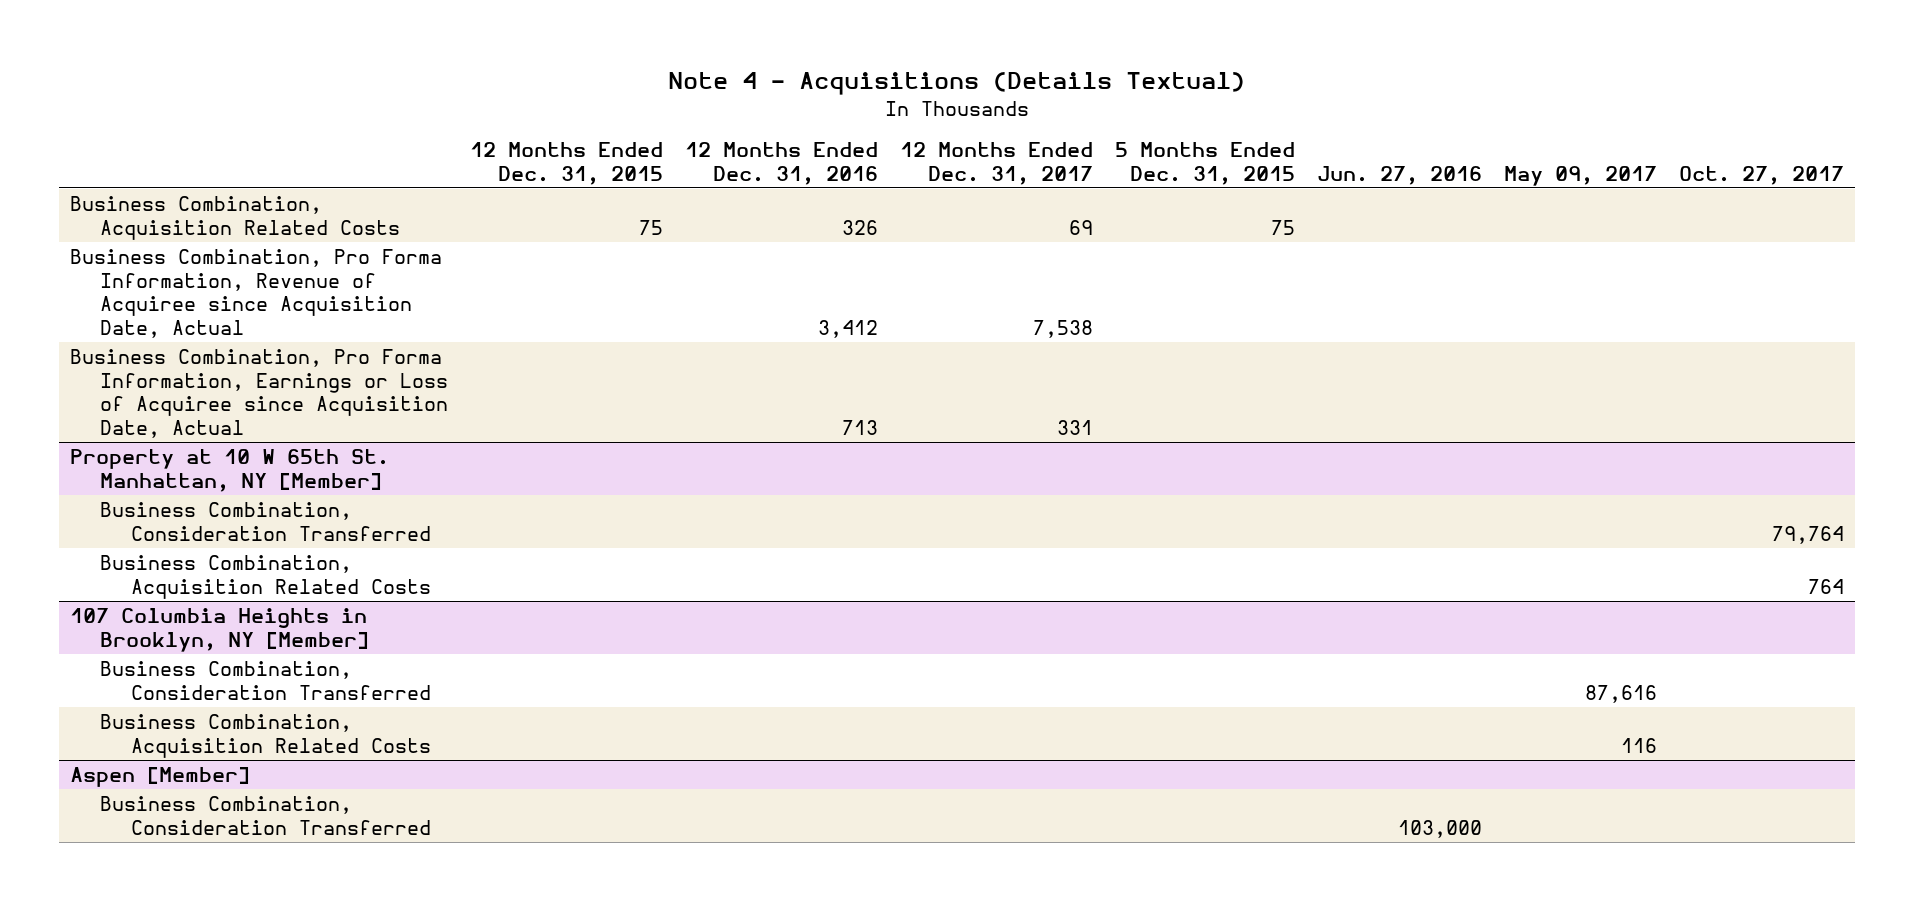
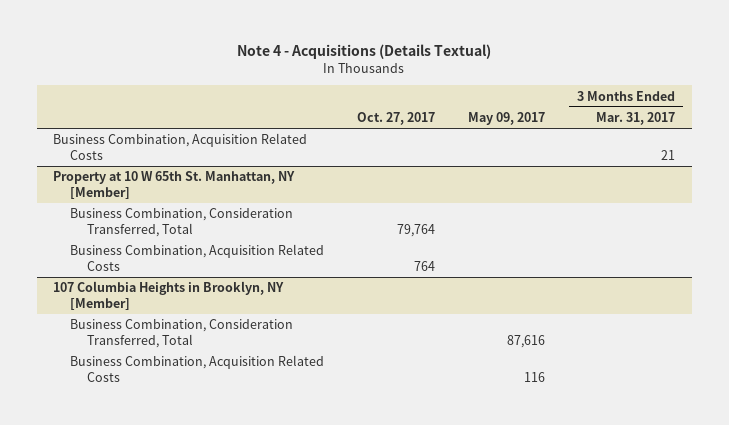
- | 12 Months Ended Dec. 31, 2015 | 12 Months Ended Dec. 31, 2016 | 12 Months Ended Dec. 31, 2017 | 5 Months Ended Dec. 31, 2015 | Jun. 27, 2016 | May 09, 2017 | Oct. 27, 2017
+ | Oct. 27, 2017 | May 09, 2017 | 3 Months Ended Mar. 31, 2017
- Business Combination, Pro Forma Information, Revenue of Acquiree since Acquisition Date, Actual | | 3,412 | 7,538 | | | |
- Business Combination, Pro Forma Information, Earnings or Loss of Acquiree since Acquisition Date, Actual | | 713 | 331 | | | |
@ Property at 10 W 65th St. Manhattan, NY [Member]
- Business Combination, Consideration Transferred | | | | | | | 79,764
+ Business Combination, Consideration Transferred, Total | 79,764 | |
@ 107 Columbia Heights in Brooklyn, NY [Member]
- Business Combination, Consideration Transferred | | | | | | 87,616 |
+ Business Combination, Consideration Transferred, Total | | 87,616 |
- Aspen [Member]
- Business Combination, Consideration Transferred | | | | | 103,000 | |

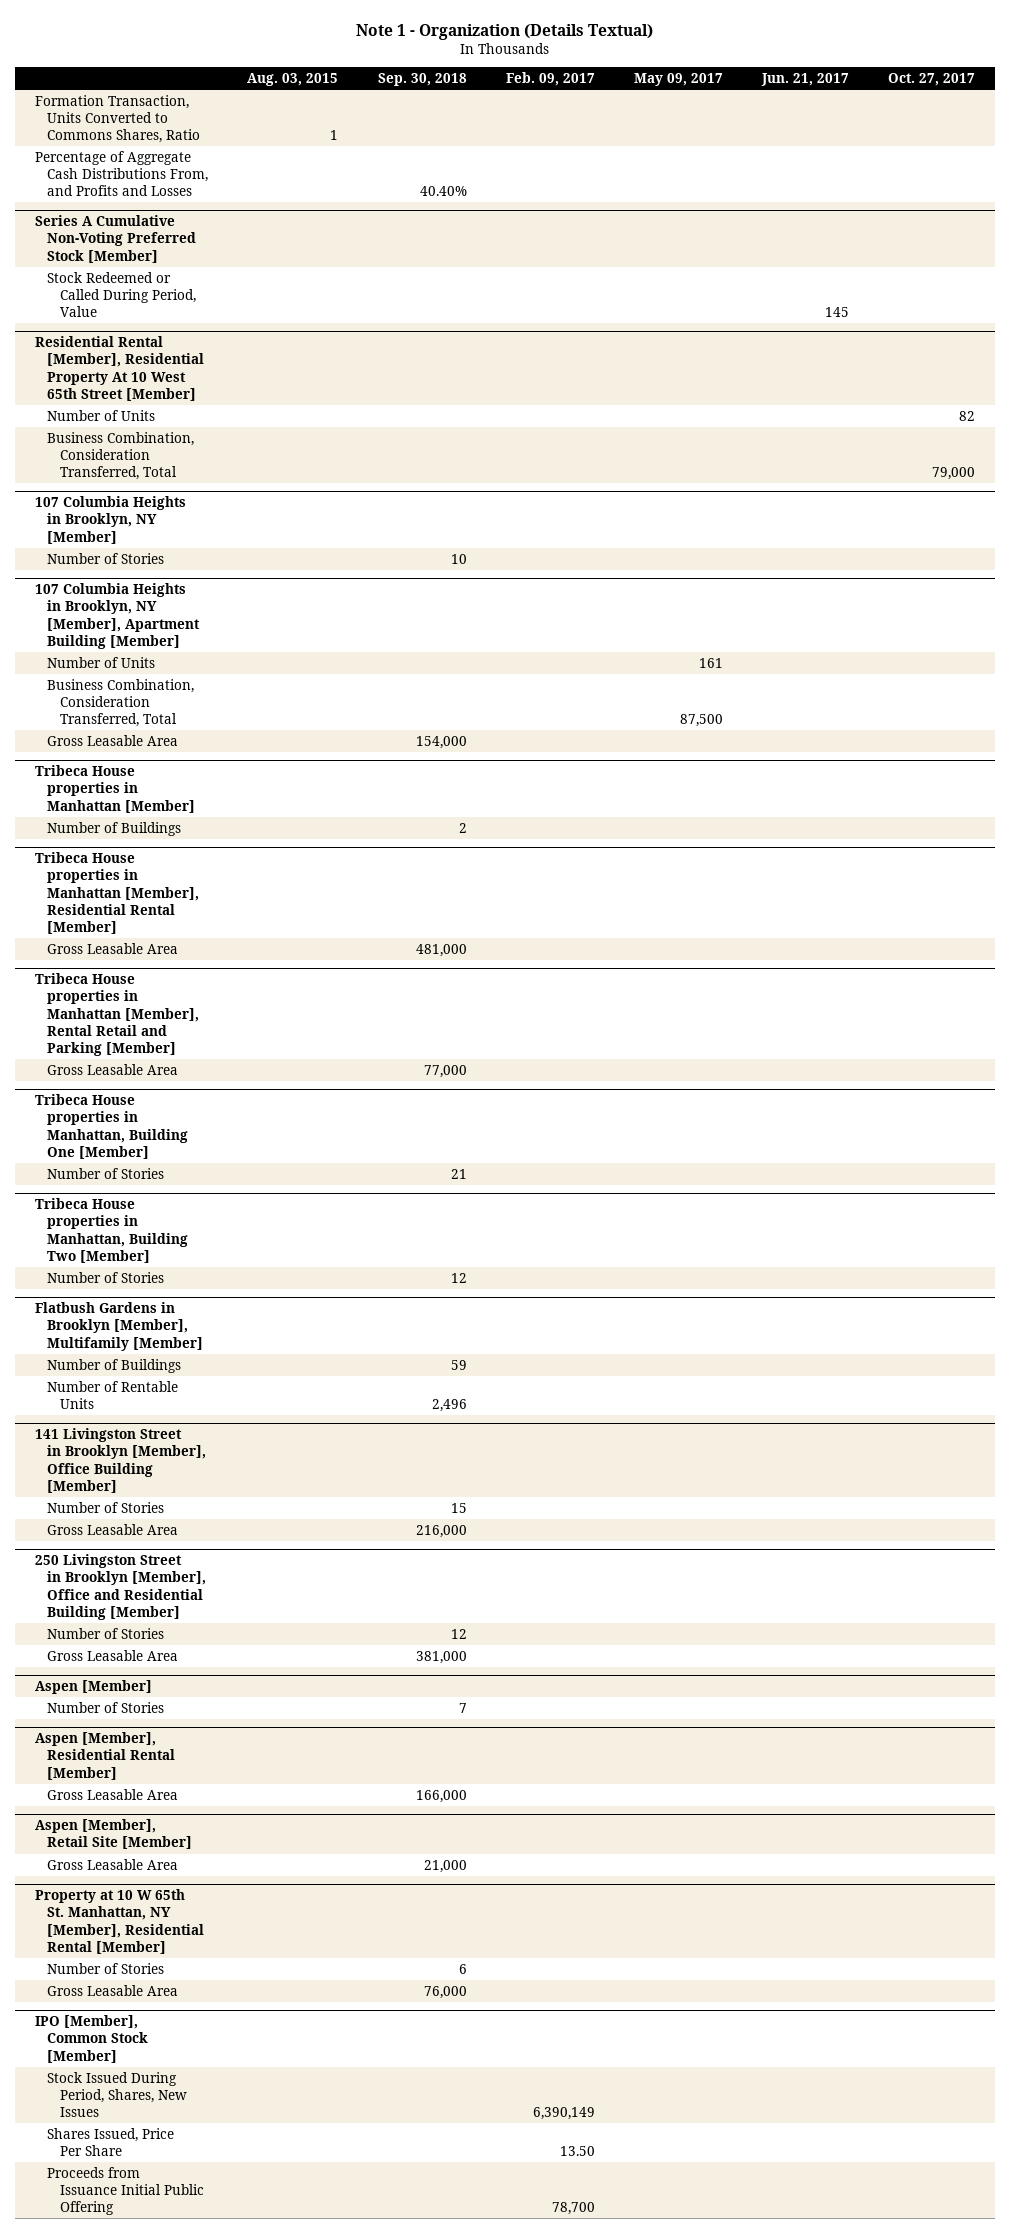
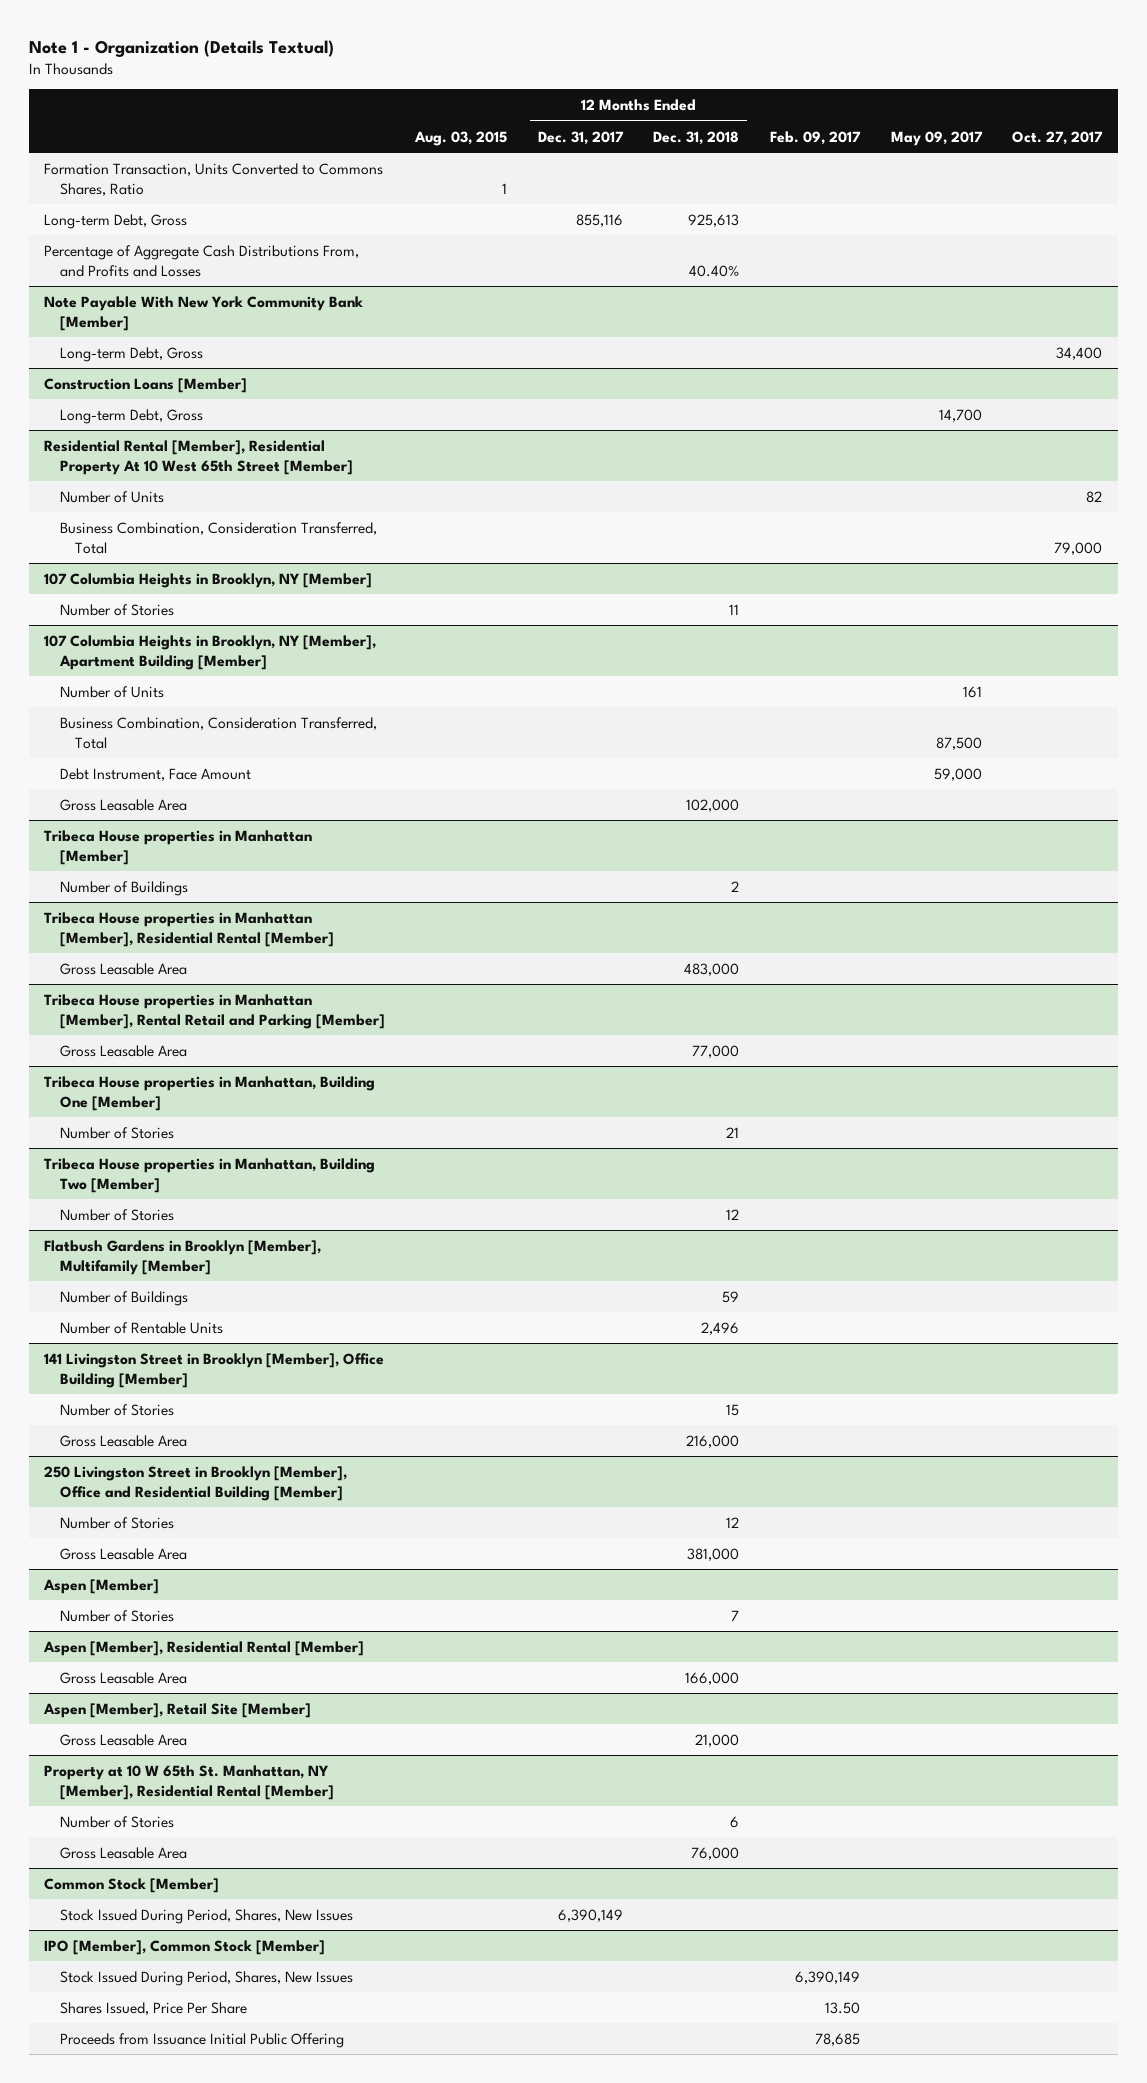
- | Aug. 03, 2015 | Sep. 30, 2018 | Feb. 09, 2017 | May 09, 2017 | Jun. 21, 2017 | Oct. 27, 2017
+ | Aug. 03, 2015 | 12 Months Ended Dec. 31, 2017 | 12 Months Ended Dec. 31, 2018 | Feb. 09, 2017 | May 09, 2017 | Oct. 27, 2017
+ Long-term Debt, Gross | | 855,116 | 925,613 | | |
- Series A Cumulative Non-Voting Preferred Stock [Member]
- Stock Redeemed or Called During Period, Value | | | | | 145 |
+ Note Payable With New York Community Bank [Member]
+ Long-term Debt, Gross | | | | | | 34,400
+ Construction Loans [Member]
+ Long-term Debt, Gross | | | | | 14,700 |
@ 107 Columbia Heights in Brooklyn, NY [Member], Apartment Building [Member]
+ Debt Instrument, Face Amount | | | | | 59,000 |
+ Common Stock [Member]
+ Stock Issued During Period, Shares, New Issues | | 6,390,149 | | | |
@ IPO [Member], Common Stock [Member]
- Proceeds from Issuance Initial Public Offering | | | 78,700 | | |
+ Proceeds from Issuance Initial Public Offering | | | | 78,685 | |

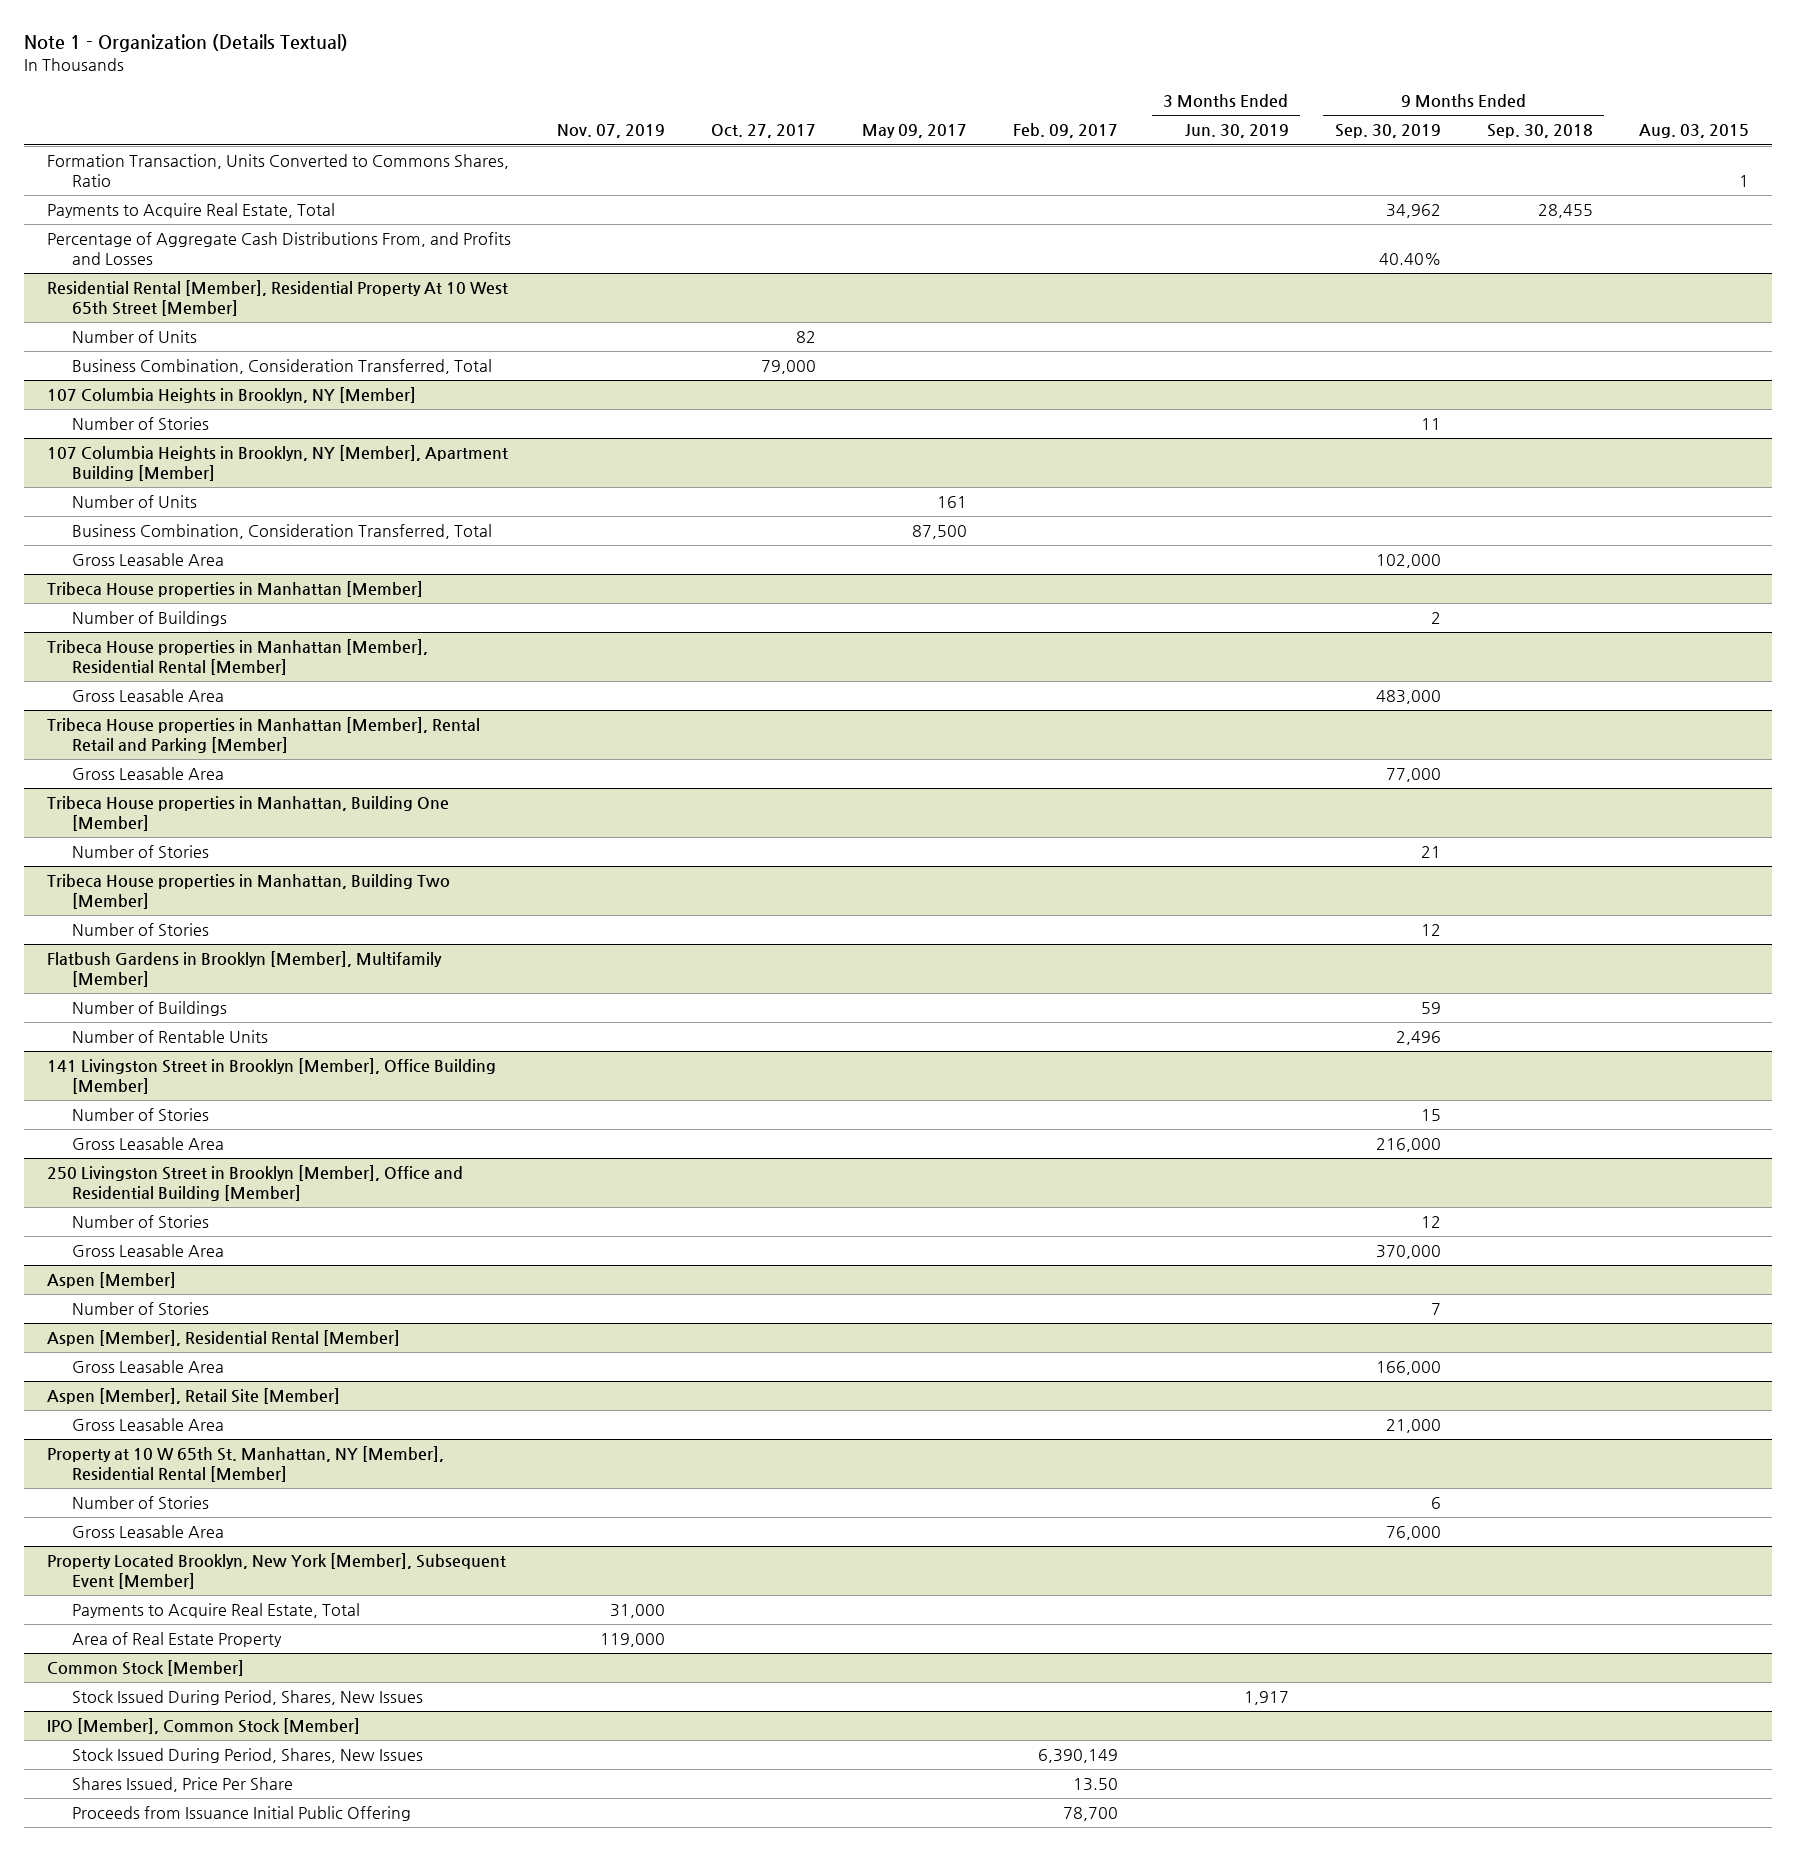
- | Aug. 03, 2015 | 12 Months Ended Dec. 31, 2017 | 12 Months Ended Dec. 31, 2018 | Feb. 09, 2017 | May 09, 2017 | Oct. 27, 2017
+ | Nov. 07, 2019 | Oct. 27, 2017 | May 09, 2017 | Feb. 09, 2017 | 3 Months Ended Jun. 30, 2019 | 9 Months Ended Sep. 30, 2019 | 9 Months Ended Sep. 30, 2018 | Aug. 03, 2015
- Long-term Debt, Gross | | 855,116 | 925,613 | | |
+ Payments to Acquire Real Estate, Total | | | | | | 34,962 | 28,455 |
- Note Payable With New York Community Bank [Member]
- Long-term Debt, Gross | | | | | | 34,400
- Construction Loans [Member]
- Long-term Debt, Gross | | | | | 14,700 |
@ 107 Columbia Heights in Brooklyn, NY [Member], Apartment Building [Member]
- Debt Instrument, Face Amount | | | | | 59,000 |
+ Property Located Brooklyn, New York [Member], Subsequent Event [Member]
+ Payments to Acquire Real Estate, Total | 31,000 | | | | | | |
+ Area of Real Estate Property | 119,000 | | | | | | |
@ IPO [Member], Common Stock [Member]
- Proceeds from Issuance Initial Public Offering | | | | 78,685 | |
+ Proceeds from Issuance Initial Public Offering | | | | 78,700 | | | |

